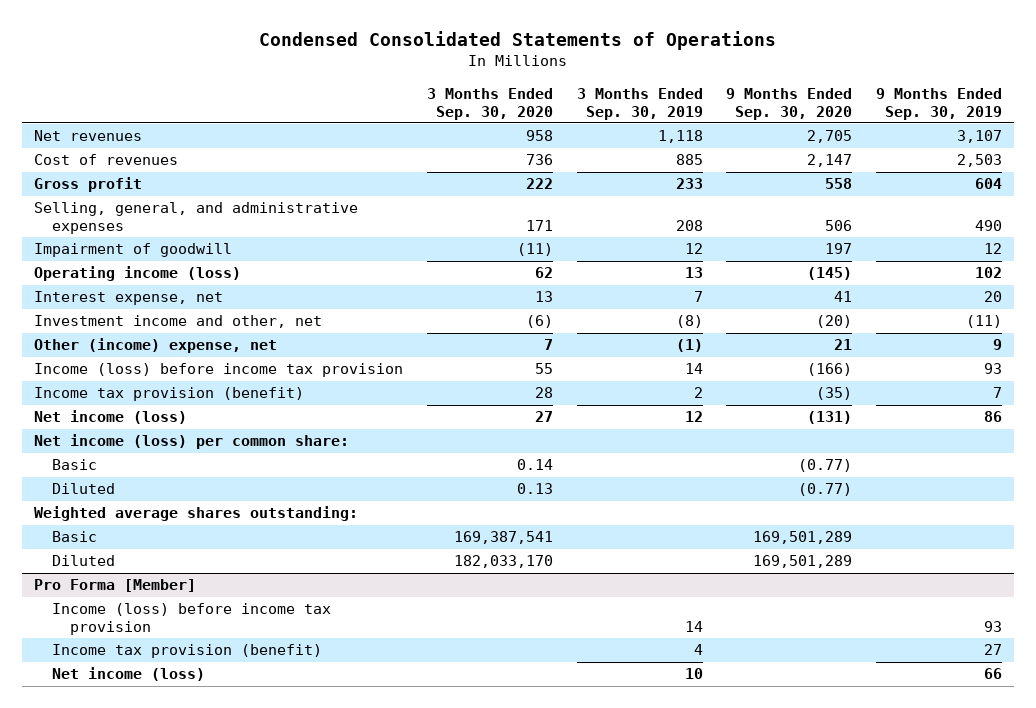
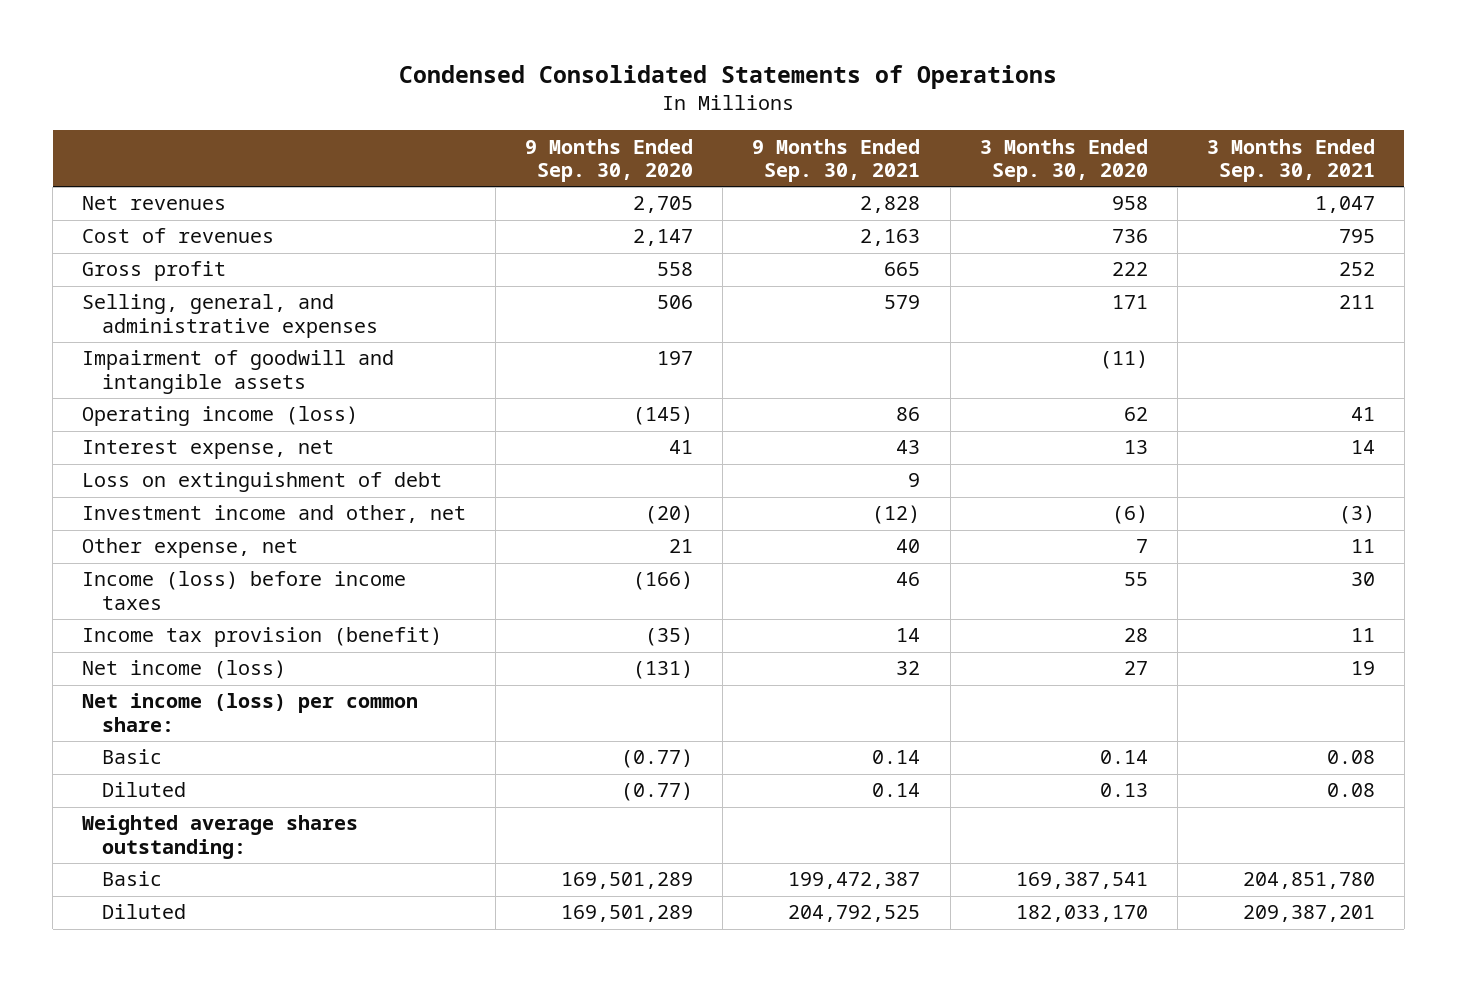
- | 3 Months Ended Sep. 30, 2020 | 3 Months Ended Sep. 30, 2019 | 9 Months Ended Sep. 30, 2020 | 9 Months Ended Sep. 30, 2019
+ | 9 Months Ended Sep. 30, 2020 | 9 Months Ended Sep. 30, 2021 | 3 Months Ended Sep. 30, 2020 | 3 Months Ended Sep. 30, 2021
- Impairment of goodwill | (11) | 12 | 197 | 12
+ Impairment of goodwill and intangible assets | 197 | | (11) |
+ Loss on extinguishment of debt | | 9 | |
- Other (income) expense, net | 7 | (1) | 21 | 9
- Income (loss) before income tax provision | 55 | 14 | (166) | 93
+ Other expense, net | 21 | 40 | 7 | 11
+ Income (loss) before income taxes | (166) | 46 | 55 | 30
- Pro Forma [Member]
- Income (loss) before income tax provision | | 14 | | 93
- Income tax provision (benefit) | | 4 | | 27
- Net income (loss) | | 10 | | 66

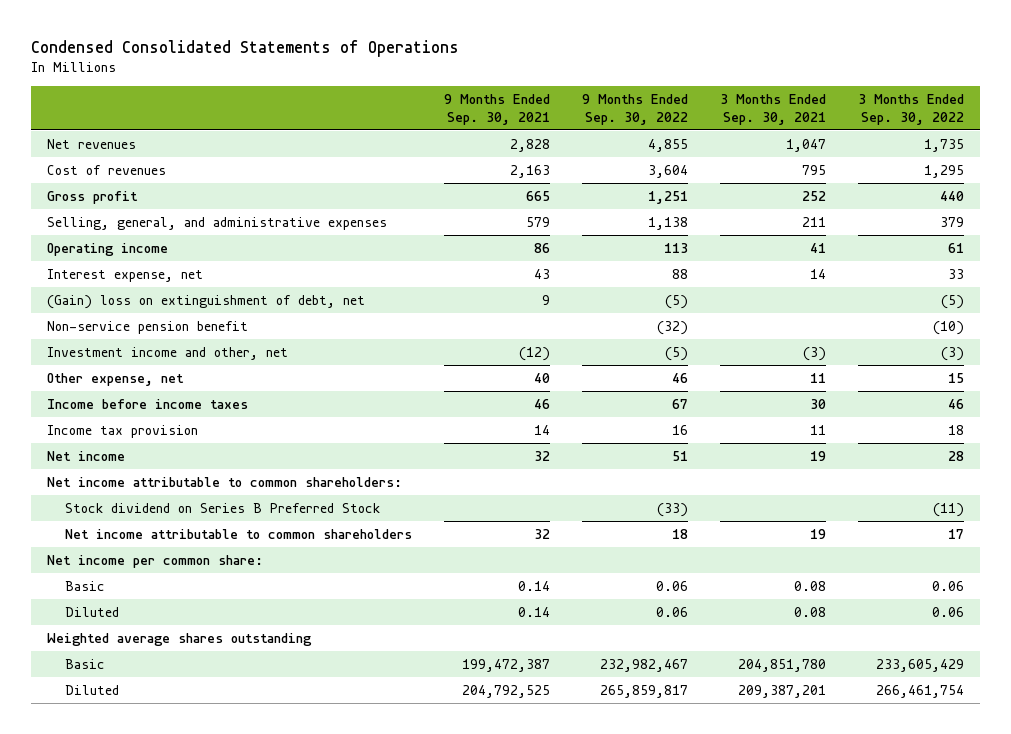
- | 9 Months Ended Sep. 30, 2020 | 9 Months Ended Sep. 30, 2021 | 3 Months Ended Sep. 30, 2020 | 3 Months Ended Sep. 30, 2021
+ | 9 Months Ended Sep. 30, 2021 | 9 Months Ended Sep. 30, 2022 | 3 Months Ended Sep. 30, 2021 | 3 Months Ended Sep. 30, 2022
- Impairment of goodwill and intangible assets | 197 | | (11) |
- Operating income (loss) | (145) | 86 | 62 | 41
+ Operating income | 86 | 113 | 41 | 61
- Loss on extinguishment of debt | | 9 | |
+ (Gain) loss on extinguishment of debt, net | 9 | (5) | | (5)
+ Non-service pension benefit | | (32) | | (10)
- Income (loss) before income taxes | (166) | 46 | 55 | 30
- Income tax provision (benefit) | (35) | 14 | 28 | 11
- Net income (loss) | (131) | 32 | 27 | 19
- Net income (loss) per common share:
+ Income before income taxes | 46 | 67 | 30 | 46
+ Income tax provision | 14 | 16 | 11 | 18
+ Net income | 32 | 51 | 19 | 28
+ Net income attributable to common shareholders:
+ Stock dividend on Series B Preferred Stock | | (33) | | (11)
+ Net income attributable to common shareholders | 32 | 18 | 19 | 17
+ Net income per common share:
- Weighted average shares outstanding:
+ Weighted average shares outstanding

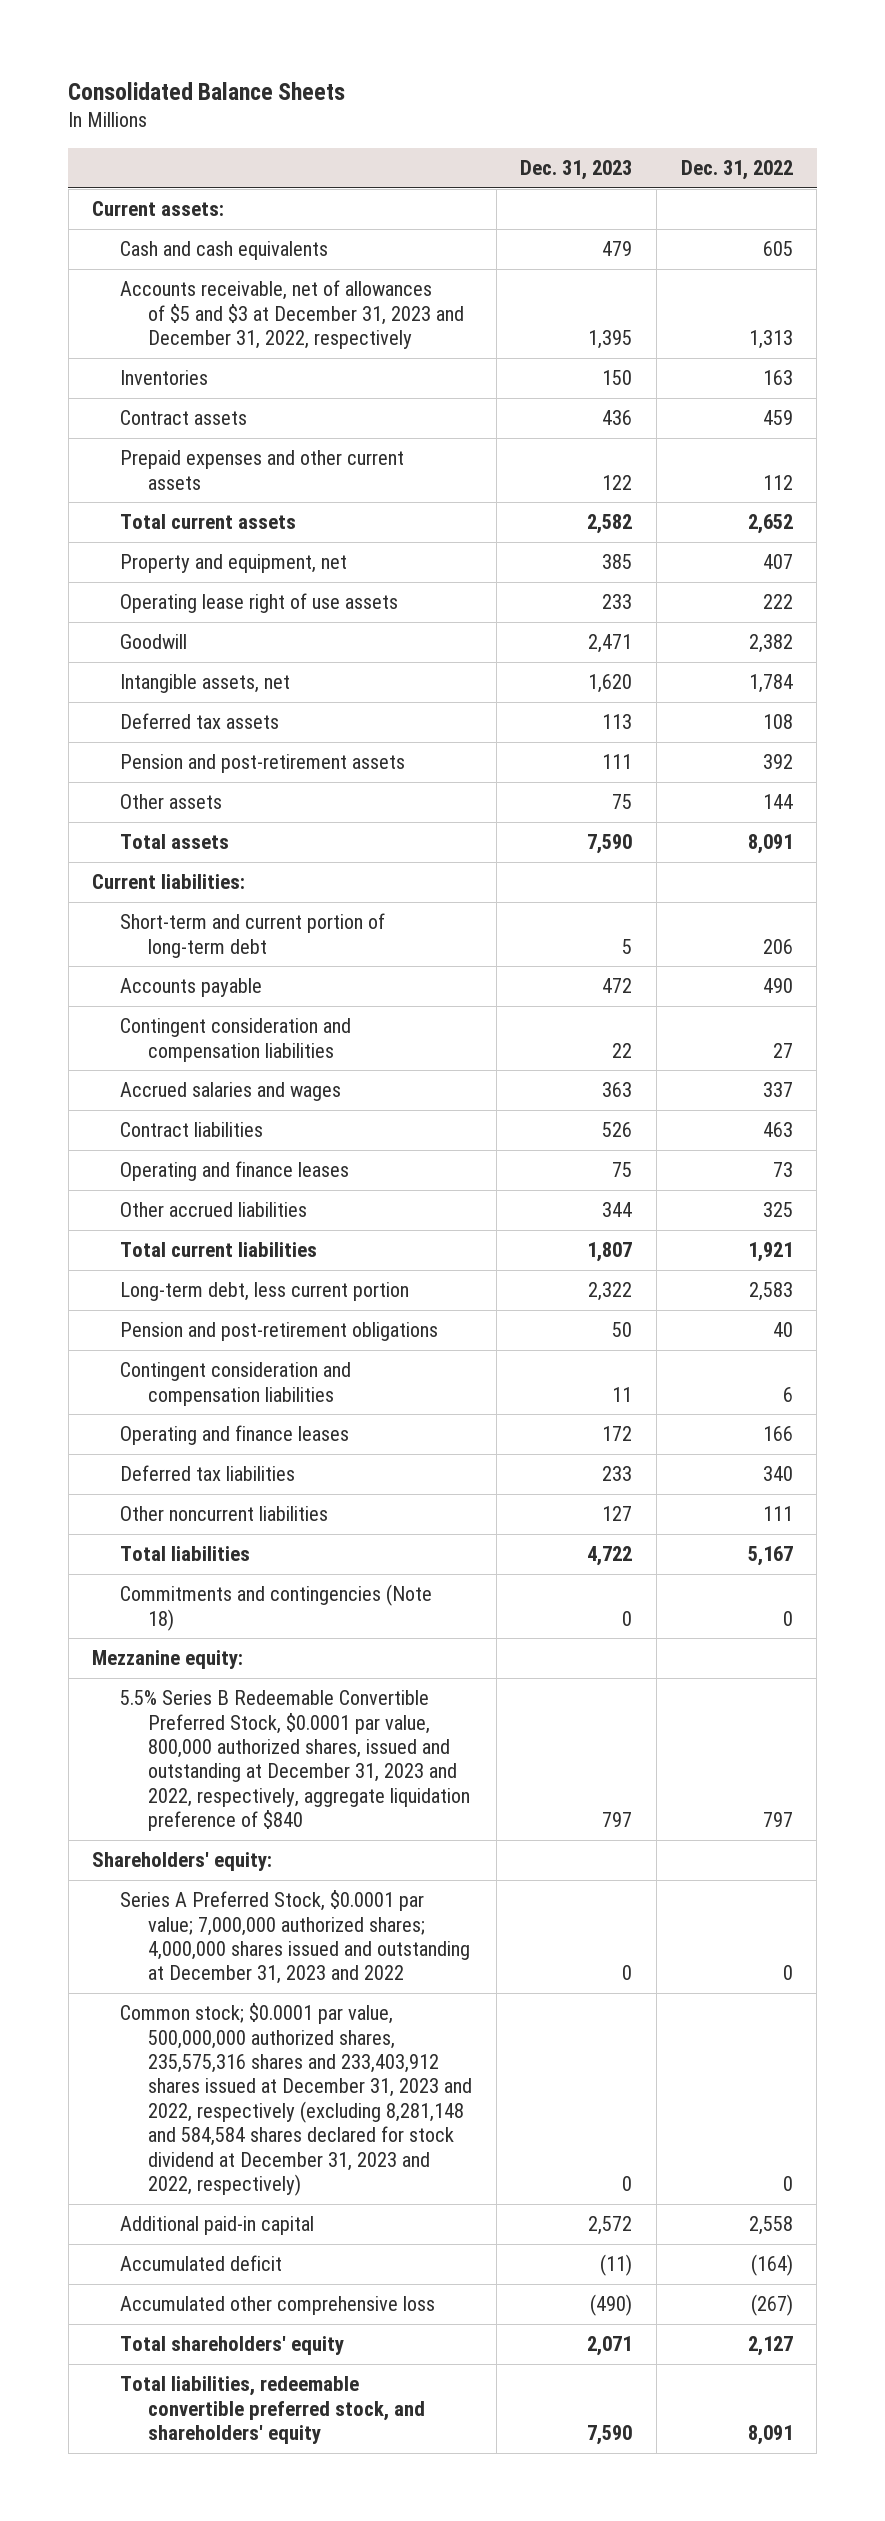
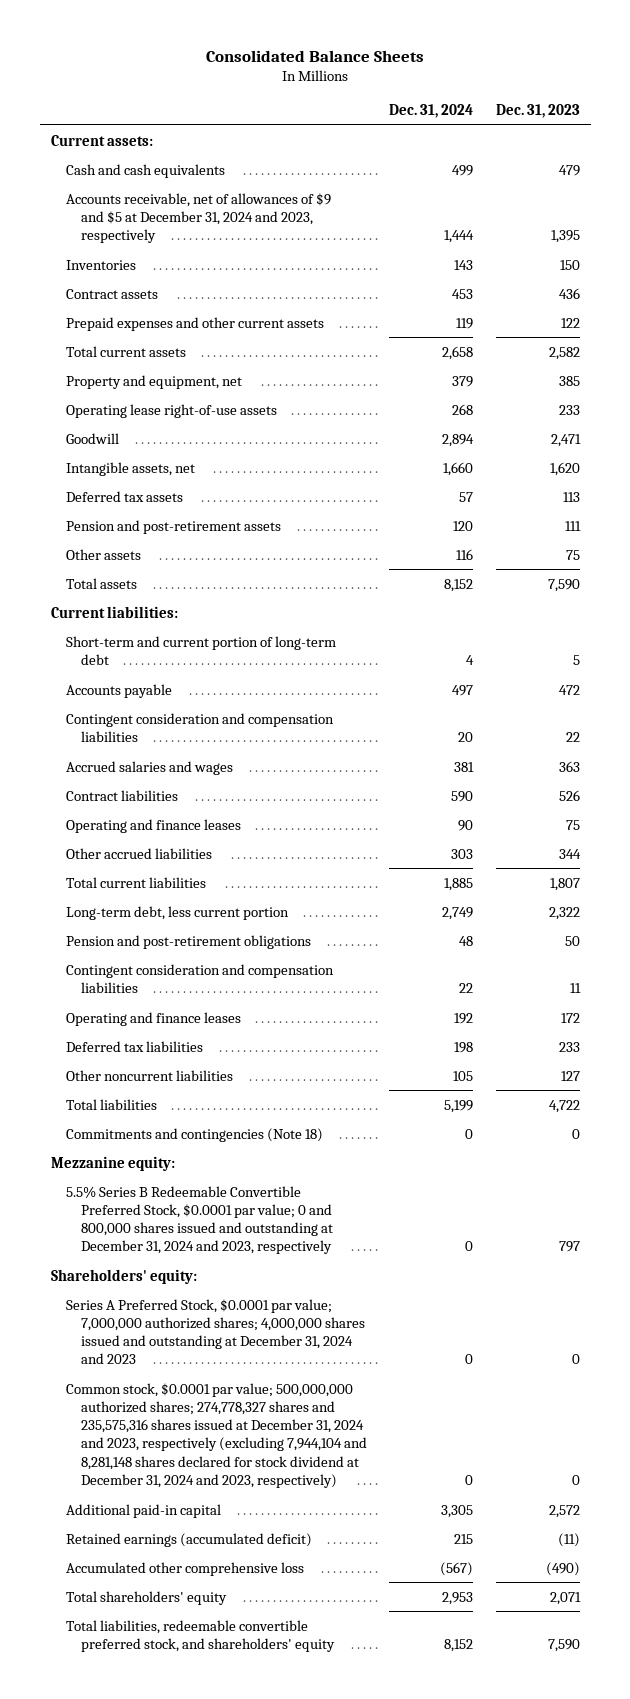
- | Dec. 31, 2023 | Dec. 31, 2022
+ | Dec. 31, 2024 | Dec. 31, 2023
- Accounts receivable, net of allowances of $5 and $3 at December 31, 2023 and December 31, 2022, respectively | 1,395 | 1,313
+ Accounts receivable, net of allowances of $9 and $5 at December 31, 2024 and 2023, respectively | 1,444 | 1,395
- Operating lease right of use assets | 233 | 222
+ Operating lease right-of-use assets | 268 | 233
- 5.5% Series B Redeemable Convertible Preferred Stock, $0.0001 par value, 800,000 authorized shares, issued and outstanding at December 31, 2023 and 2022, respectively, aggregate liquidation preference of $840 | 797 | 797
+ 5.5% Series B Redeemable Convertible Preferred Stock, $0.0001 par value; 0 and 800,000 shares issued and outstanding at December 31, 2024 and 2023, respectively | 0 | 797
- Series A Preferred Stock, $0.0001 par value; 7,000,000 authorized shares; 4,000,000 shares issued and outstanding at December 31, 2023 and 2022 | 0 | 0
- Common stock; $0.0001 par value, 500,000,000 authorized shares, 235,575,316 shares and 233,403,912 shares issued at December 31, 2023 and 2022, respectively (excluding 8,281,148 and 584,584 shares declared for stock dividend at December 31, 2023 and 2022, respectively) | 0 | 0
+ Series A Preferred Stock, $0.0001 par value; 7,000,000 authorized shares; 4,000,000 shares issued and outstanding at December 31, 2024 and 2023 | 0 | 0
+ Common stock, $0.0001 par value; 500,000,000 authorized shares; 274,778,327 shares and 235,575,316 shares issued at December 31, 2024 and 2023, respectively (excluding 7,944,104 and 8,281,148 shares declared for stock dividend at December 31, 2024 and 2023, respectively) | 0 | 0
- Accumulated deficit | (11) | (164)
+ Retained earnings (accumulated deficit) | 215 | (11)

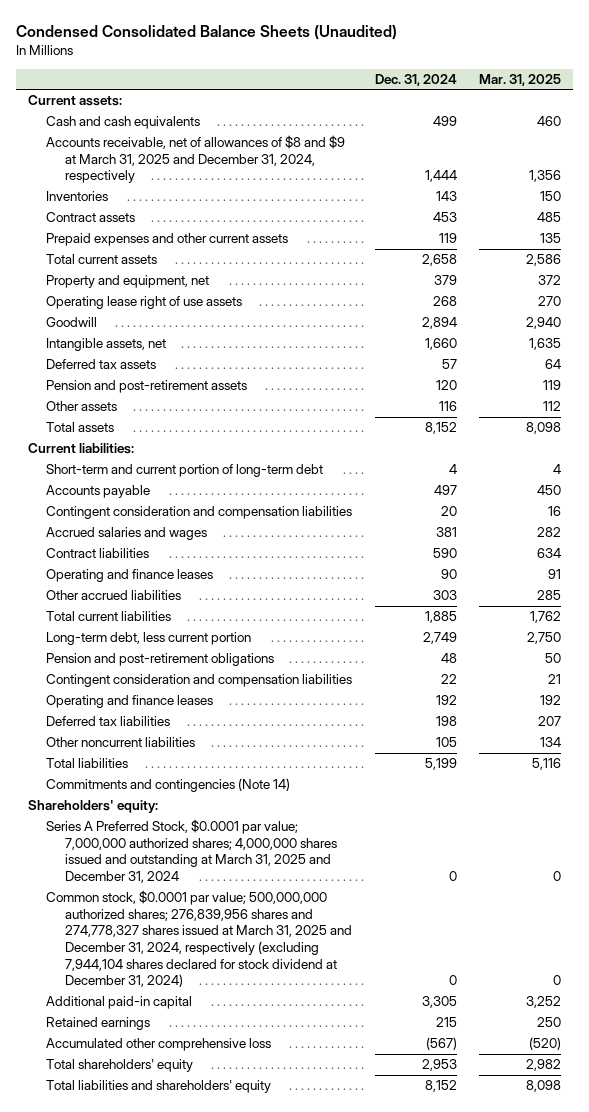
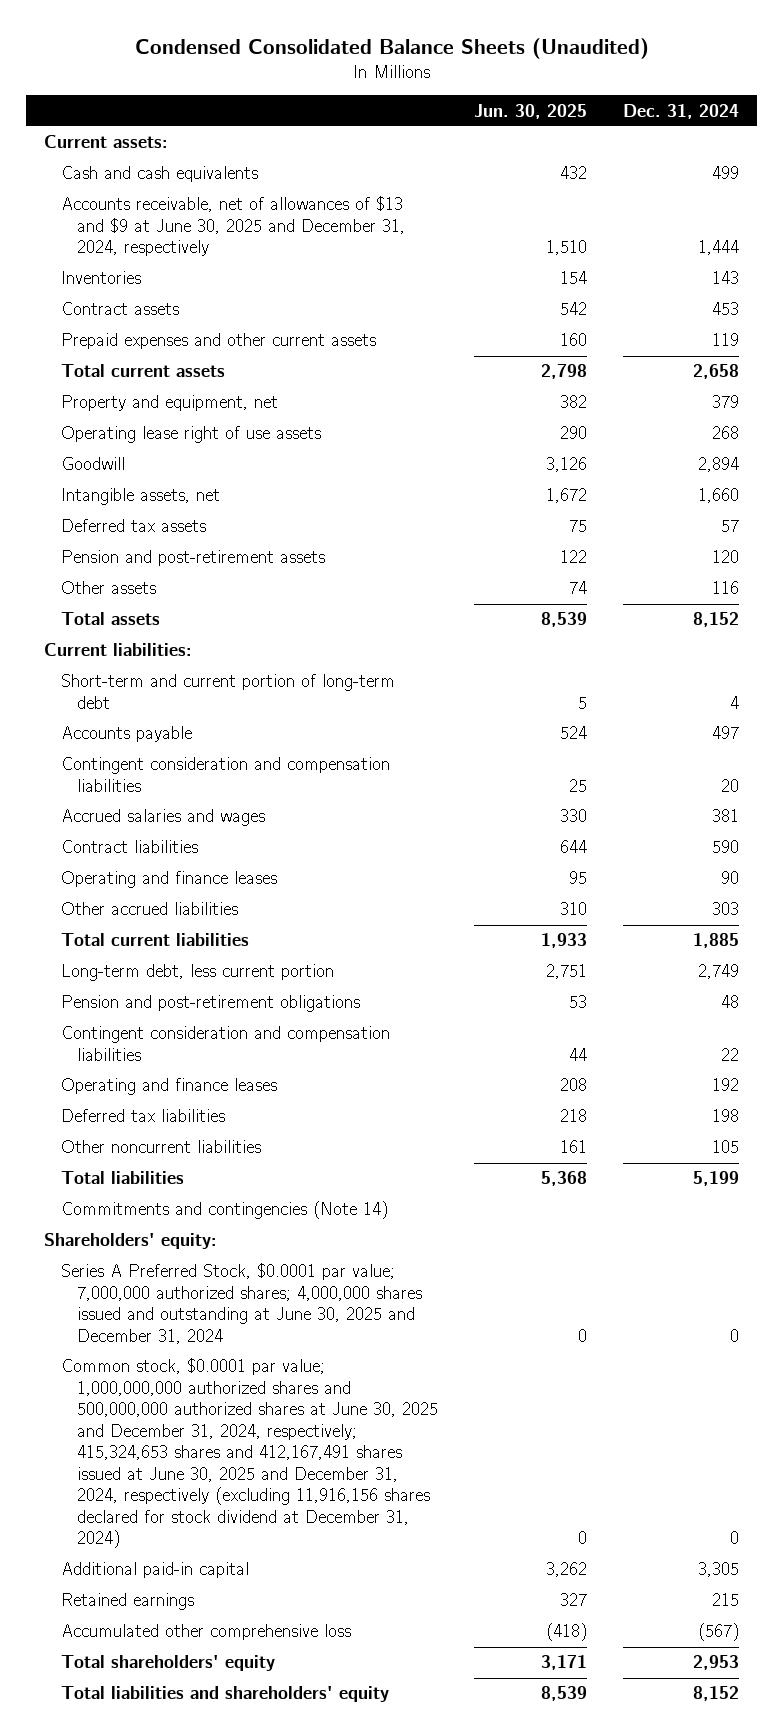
- | Dec. 31, 2024 | Mar. 31, 2025
+ | Jun. 30, 2025 | Dec. 31, 2024
- Accounts receivable, net of allowances of $8 and $9 at March 31, 2025 and December 31, 2024, respectively | 1,444 | 1,356
+ Accounts receivable, net of allowances of $13 and $9 at June 30, 2025 and December 31, 2024, respectively | 1,510 | 1,444
- Series A Preferred Stock, $0.0001 par value; 7,000,000 authorized shares; 4,000,000 shares issued and outstanding at March 31, 2025 and December 31, 2024 | 0 | 0
- Common stock, $0.0001 par value; 500,000,000 authorized shares; 276,839,956 shares and 274,778,327 shares issued at March 31, 2025 and December 31, 2024, respectively (excluding 7,944,104 shares declared for stock dividend at December 31, 2024) | 0 | 0
+ Series A Preferred Stock, $0.0001 par value; 7,000,000 authorized shares; 4,000,000 shares issued and outstanding at June 30, 2025 and December 31, 2024 | 0 | 0
+ Common stock, $0.0001 par value; 1,000,000,000 authorized shares and 500,000,000 authorized shares at June 30, 2025 and December 31, 2024, respectively; 415,324,653 shares and 412,167,491 shares issued at June 30, 2025 and December 31, 2024, respectively (excluding 11,916,156 shares declared for stock dividend at December 31, 2024) | 0 | 0

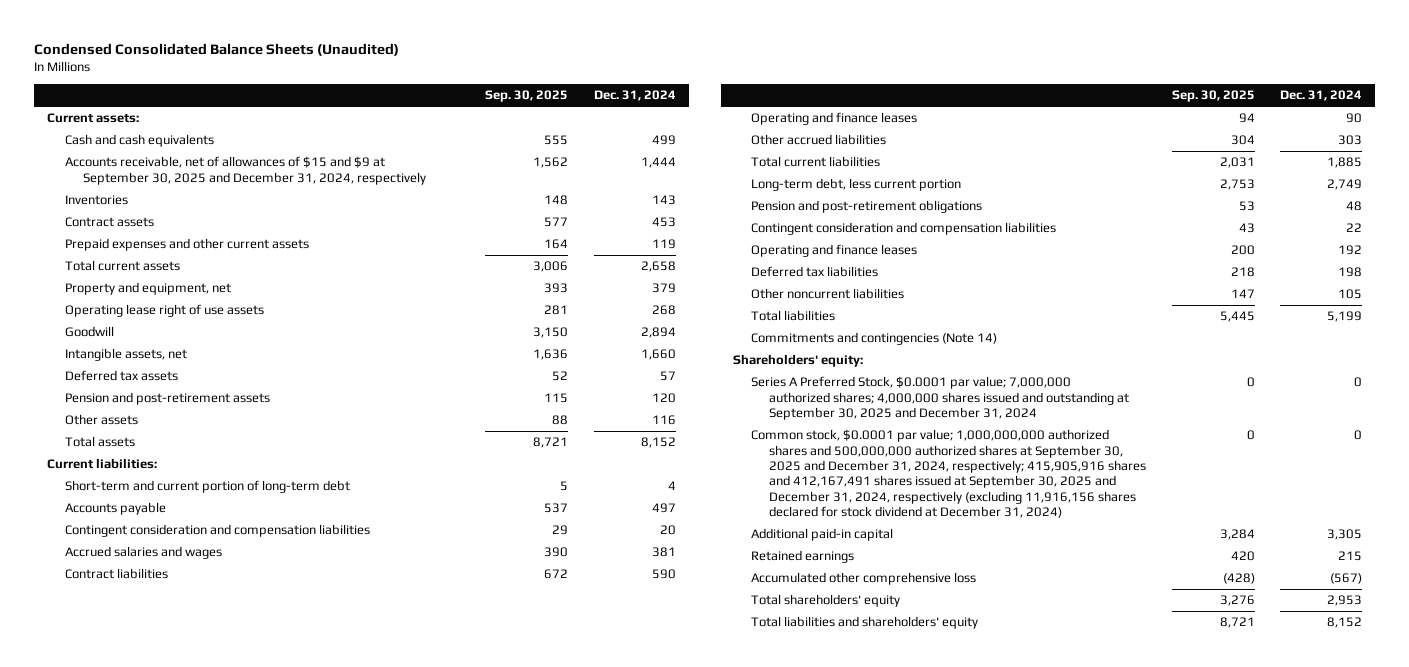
- | Jun. 30, 2025 | Dec. 31, 2024
+ | Sep. 30, 2025 | Dec. 31, 2024
- Accounts receivable, net of allowances of $13 and $9 at June 30, 2025 and December 31, 2024, respectively | 1,510 | 1,444
+ Accounts receivable, net of allowances of $15 and $9 at September 30, 2025 and December 31, 2024, respectively | 1,562 | 1,444
- Series A Preferred Stock, $0.0001 par value; 7,000,000 authorized shares; 4,000,000 shares issued and outstanding at June 30, 2025 and December 31, 2024 | 0 | 0
- Common stock, $0.0001 par value; 1,000,000,000 authorized shares and 500,000,000 authorized shares at June 30, 2025 and December 31, 2024, respectively; 415,324,653 shares and 412,167,491 shares issued at June 30, 2025 and December 31, 2024, respectively (excluding 11,916,156 shares declared for stock dividend at December 31, 2024) | 0 | 0
+ Series A Preferred Stock, $0.0001 par value; 7,000,000 authorized shares; 4,000,000 shares issued and outstanding at September 30, 2025 and December 31, 2024 | 0 | 0
+ Common stock, $0.0001 par value; 1,000,000,000 authorized shares and 500,000,000 authorized shares at September 30, 2025 and December 31, 2024, respectively; 415,905,916 shares and 412,167,491 shares issued at September 30, 2025 and December 31, 2024, respectively (excluding 11,916,156 shares declared for stock dividend at December 31, 2024) | 0 | 0

